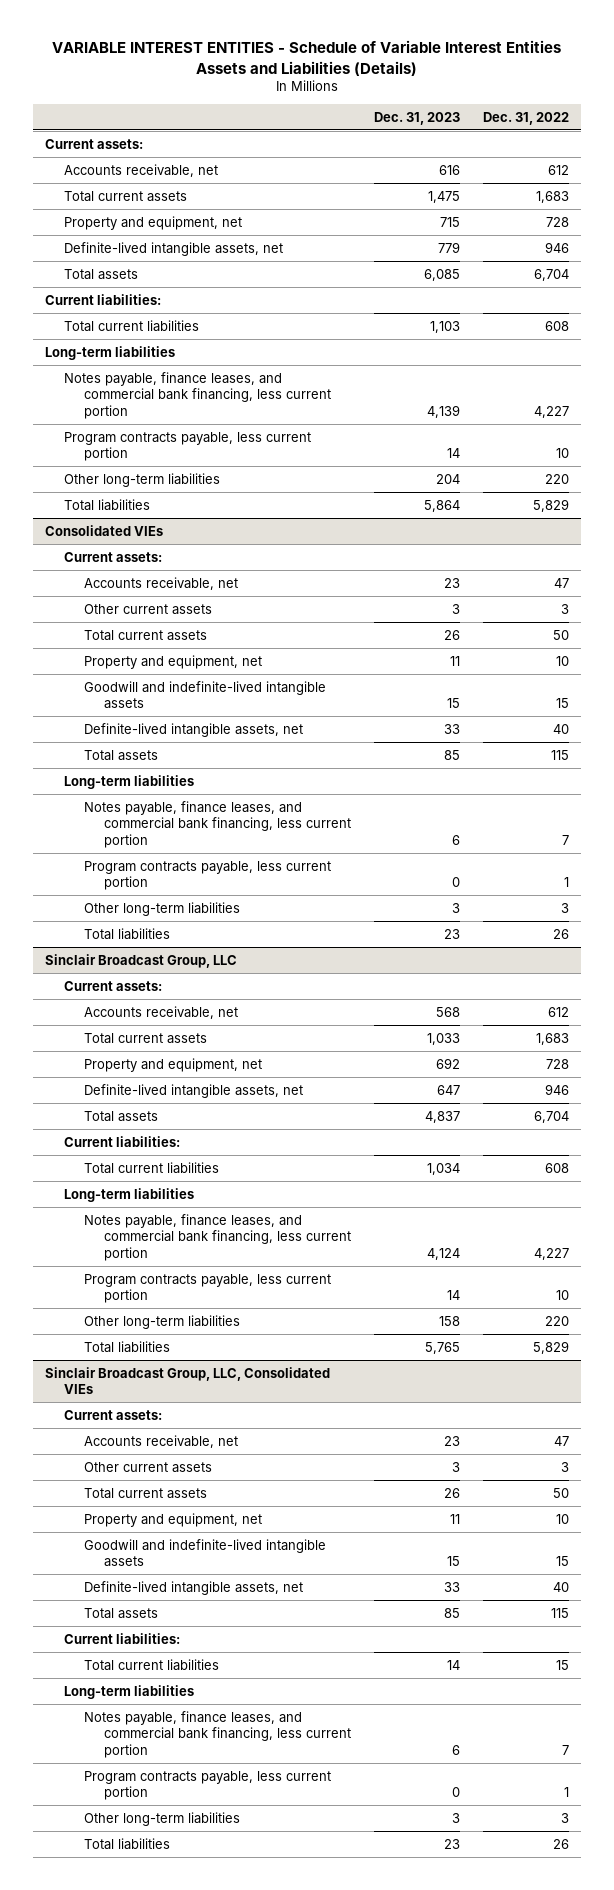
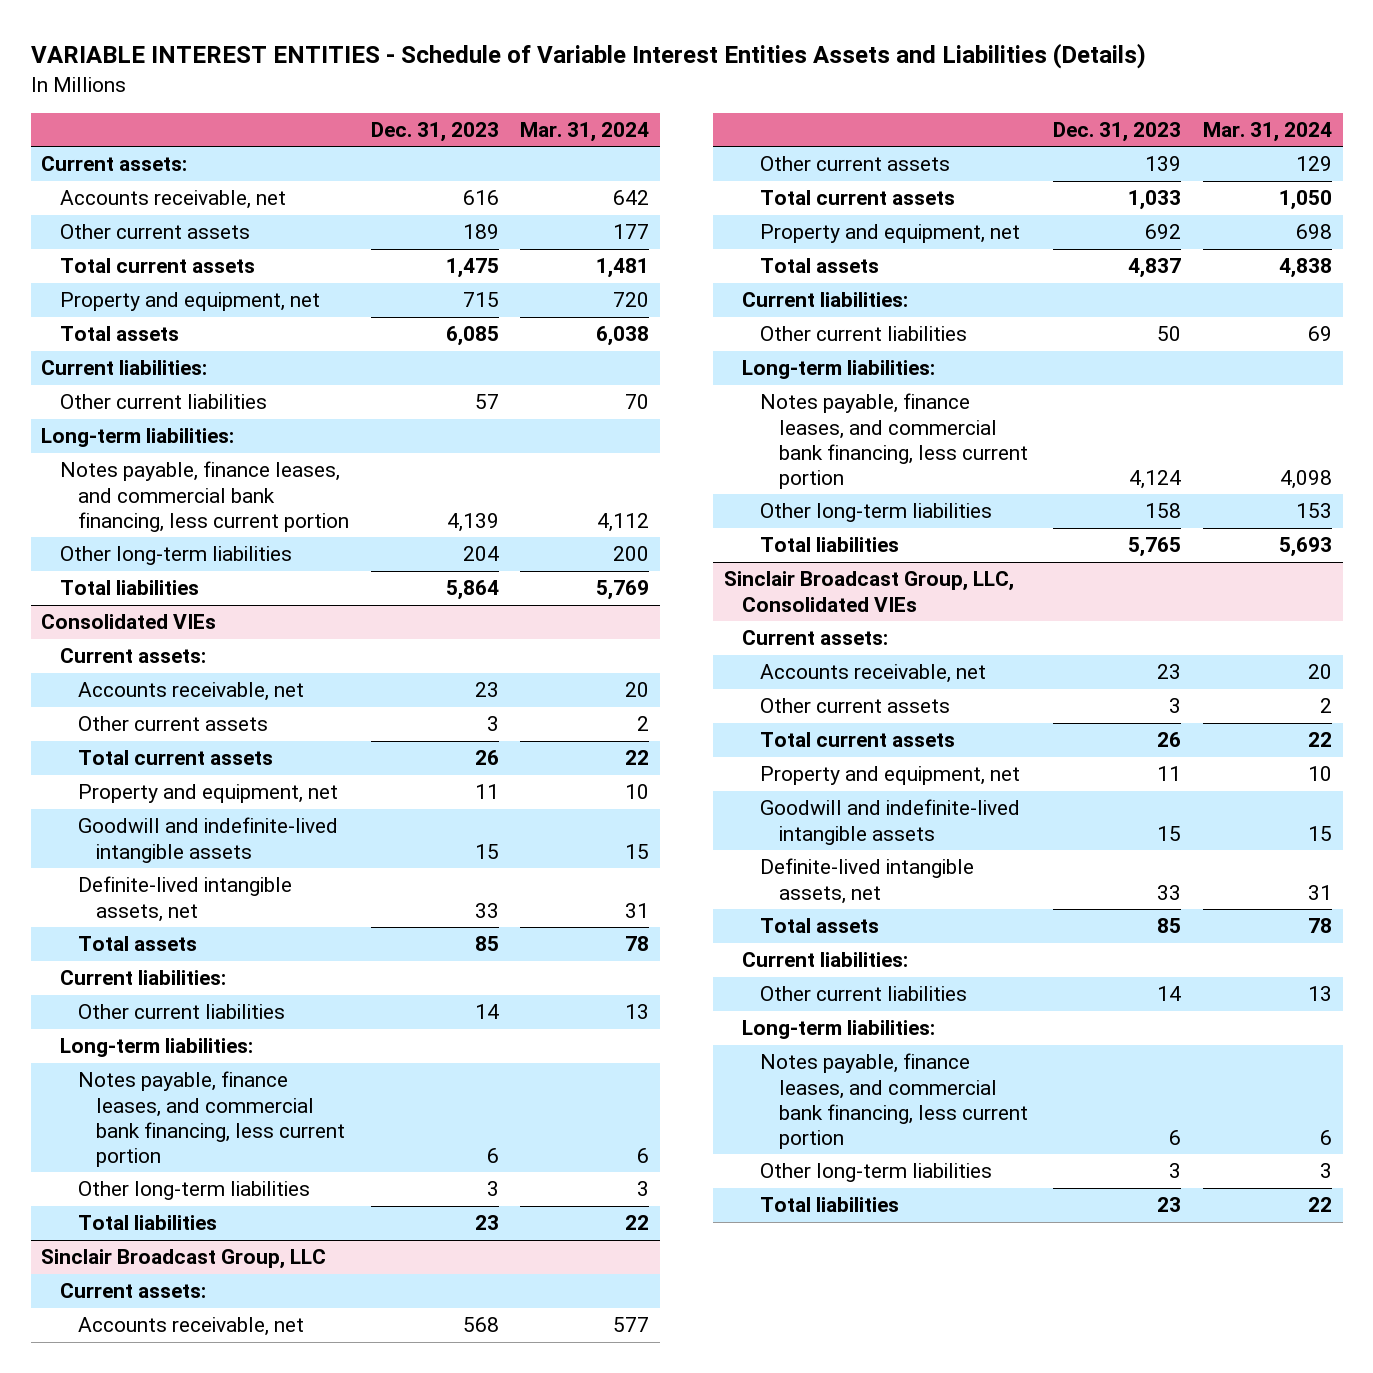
- | Dec. 31, 2023 | Dec. 31, 2022
+ | Dec. 31, 2023 | Mar. 31, 2024
+ Other current assets | 189 | 177
- Definite-lived intangible assets, net | 779 | 946
- Total current liabilities | 1,103 | 608
- Long-term liabilities
+ Other current liabilities | 57 | 70
+ Long-term liabilities:
- Program contracts payable, less current portion | 14 | 10
@ Consolidated VIEs
- Long-term liabilities
+ Current liabilities:
+ Other current liabilities | 14 | 13
+ Long-term liabilities:
- Program contracts payable, less current portion | 0 | 1
@ Sinclair Broadcast Group, LLC
+ Other current assets | 139 | 129
- Definite-lived intangible assets, net | 647 | 946
- Total current liabilities | 1,034 | 608
- Long-term liabilities
+ Other current liabilities | 50 | 69
+ Long-term liabilities:
- Program contracts payable, less current portion | 14 | 10
@ Sinclair Broadcast Group, LLC, Consolidated VIEs
- Total current liabilities | 14 | 15
- Long-term liabilities
+ Other current liabilities | 14 | 13
+ Long-term liabilities:
- Program contracts payable, less current portion | 0 | 1

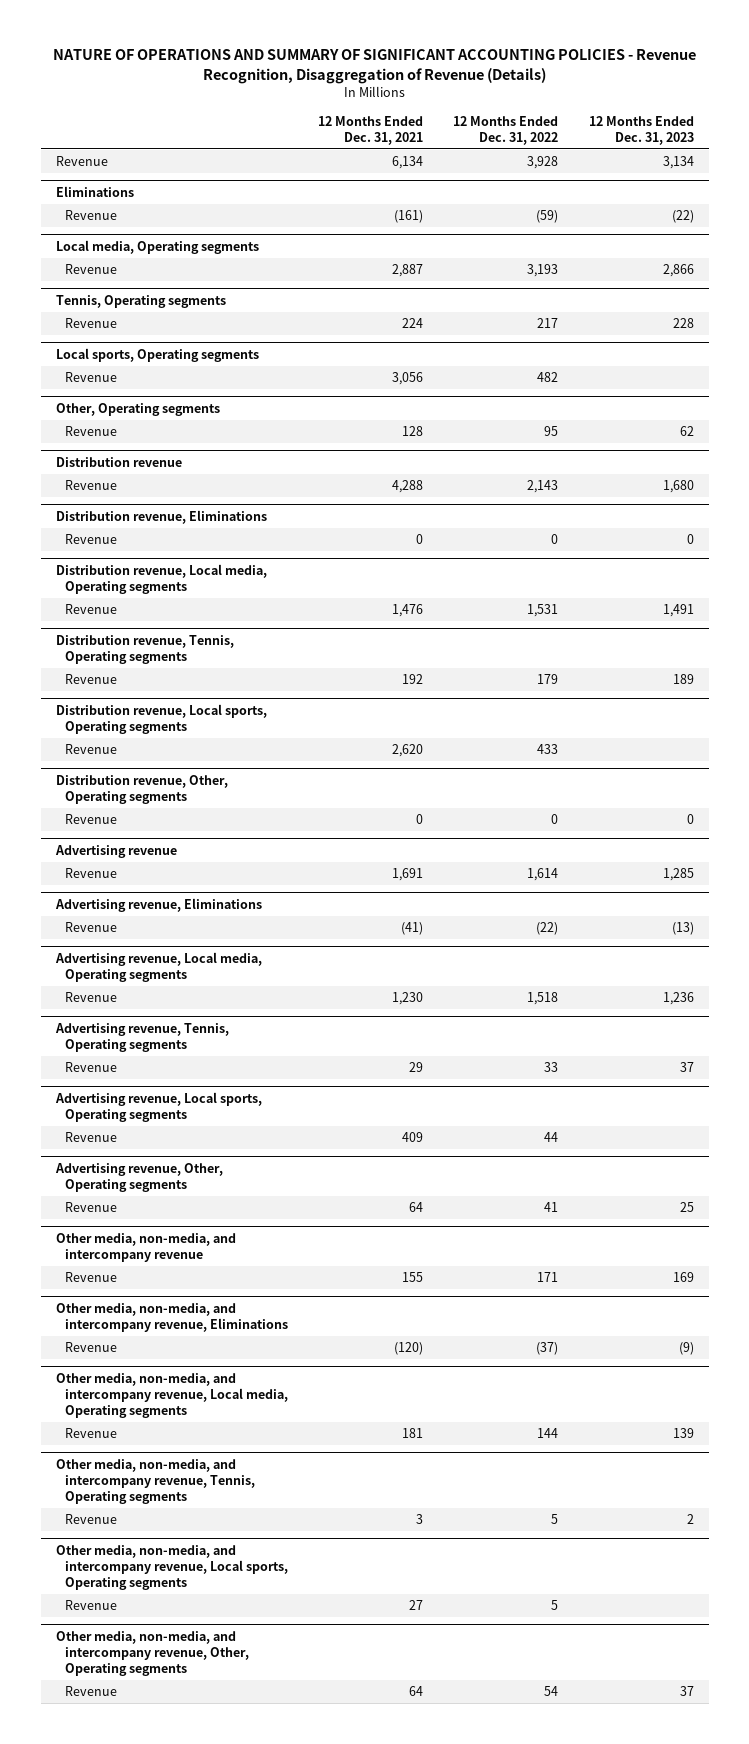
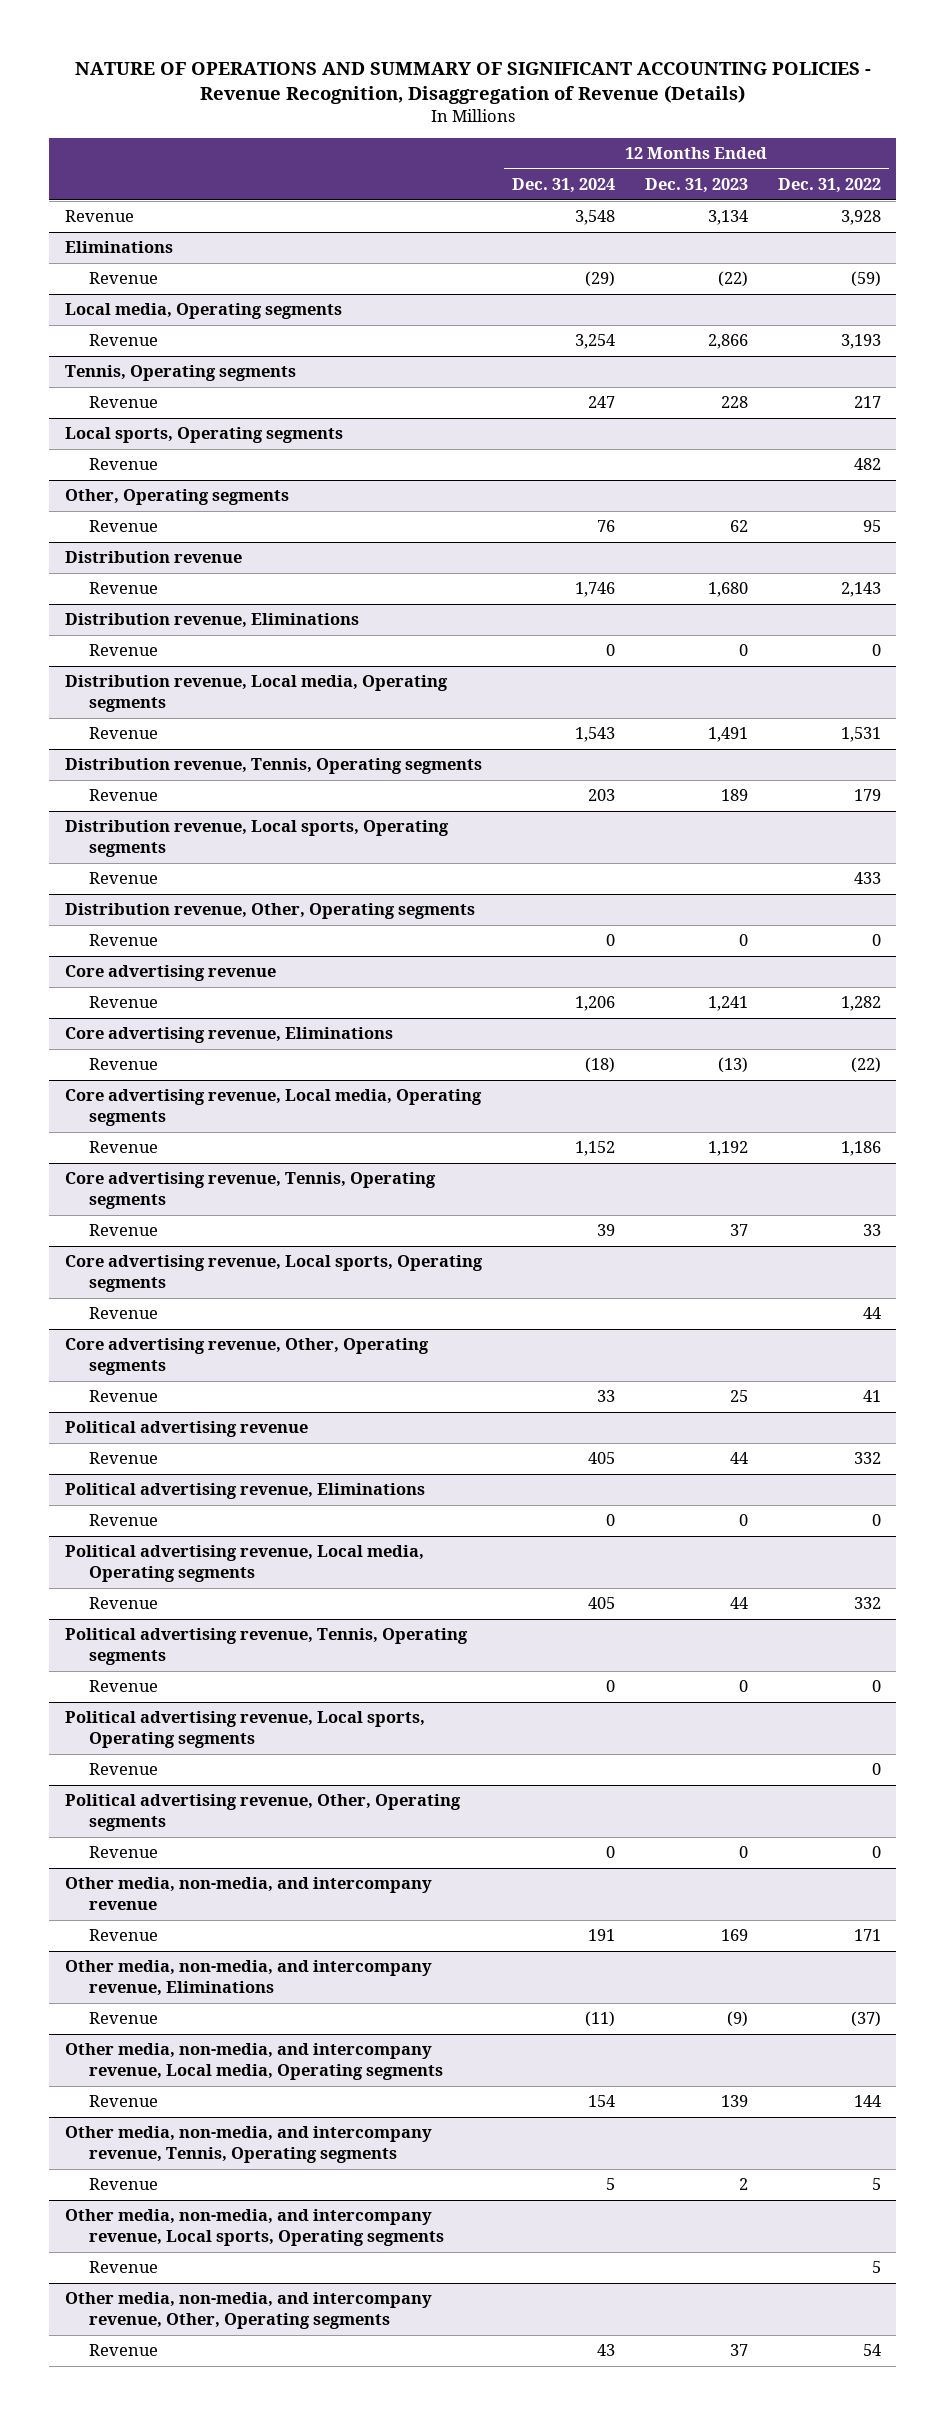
- | 12 Months Ended Dec. 31, 2021 | 12 Months Ended Dec. 31, 2022 | 12 Months Ended Dec. 31, 2023
+ | 12 Months Ended Dec. 31, 2024 | 12 Months Ended Dec. 31, 2023 | 12 Months Ended Dec. 31, 2022
- Advertising revenue
- Revenue | 1,691 | 1,614 | 1,285
- Advertising revenue, Eliminations
+ Core advertising revenue
+ Revenue | 1,206 | 1,241 | 1,282
+ Core advertising revenue, Eliminations
- Advertising revenue, Local media, Operating segments
- Revenue | 1,230 | 1,518 | 1,236
- Advertising revenue, Tennis, Operating segments
+ Core advertising revenue, Local media, Operating segments
+ Revenue | 1,152 | 1,192 | 1,186
+ Core advertising revenue, Tennis, Operating segments
- Advertising revenue, Local sports, Operating segments
+ Core advertising revenue, Local sports, Operating segments
- Advertising revenue, Other, Operating segments
+ Core advertising revenue, Other, Operating segments
+ Political advertising revenue
+ Revenue | 405 | 44 | 332
+ Political advertising revenue, Eliminations
+ Revenue | 0 | 0 | 0
+ Political advertising revenue, Local media, Operating segments
+ Revenue | 405 | 44 | 332
+ Political advertising revenue, Tennis, Operating segments
+ Revenue | 0 | 0 | 0
+ Political advertising revenue, Local sports, Operating segments
+ Revenue | | | 0
+ Political advertising revenue, Other, Operating segments
+ Revenue | 0 | 0 | 0

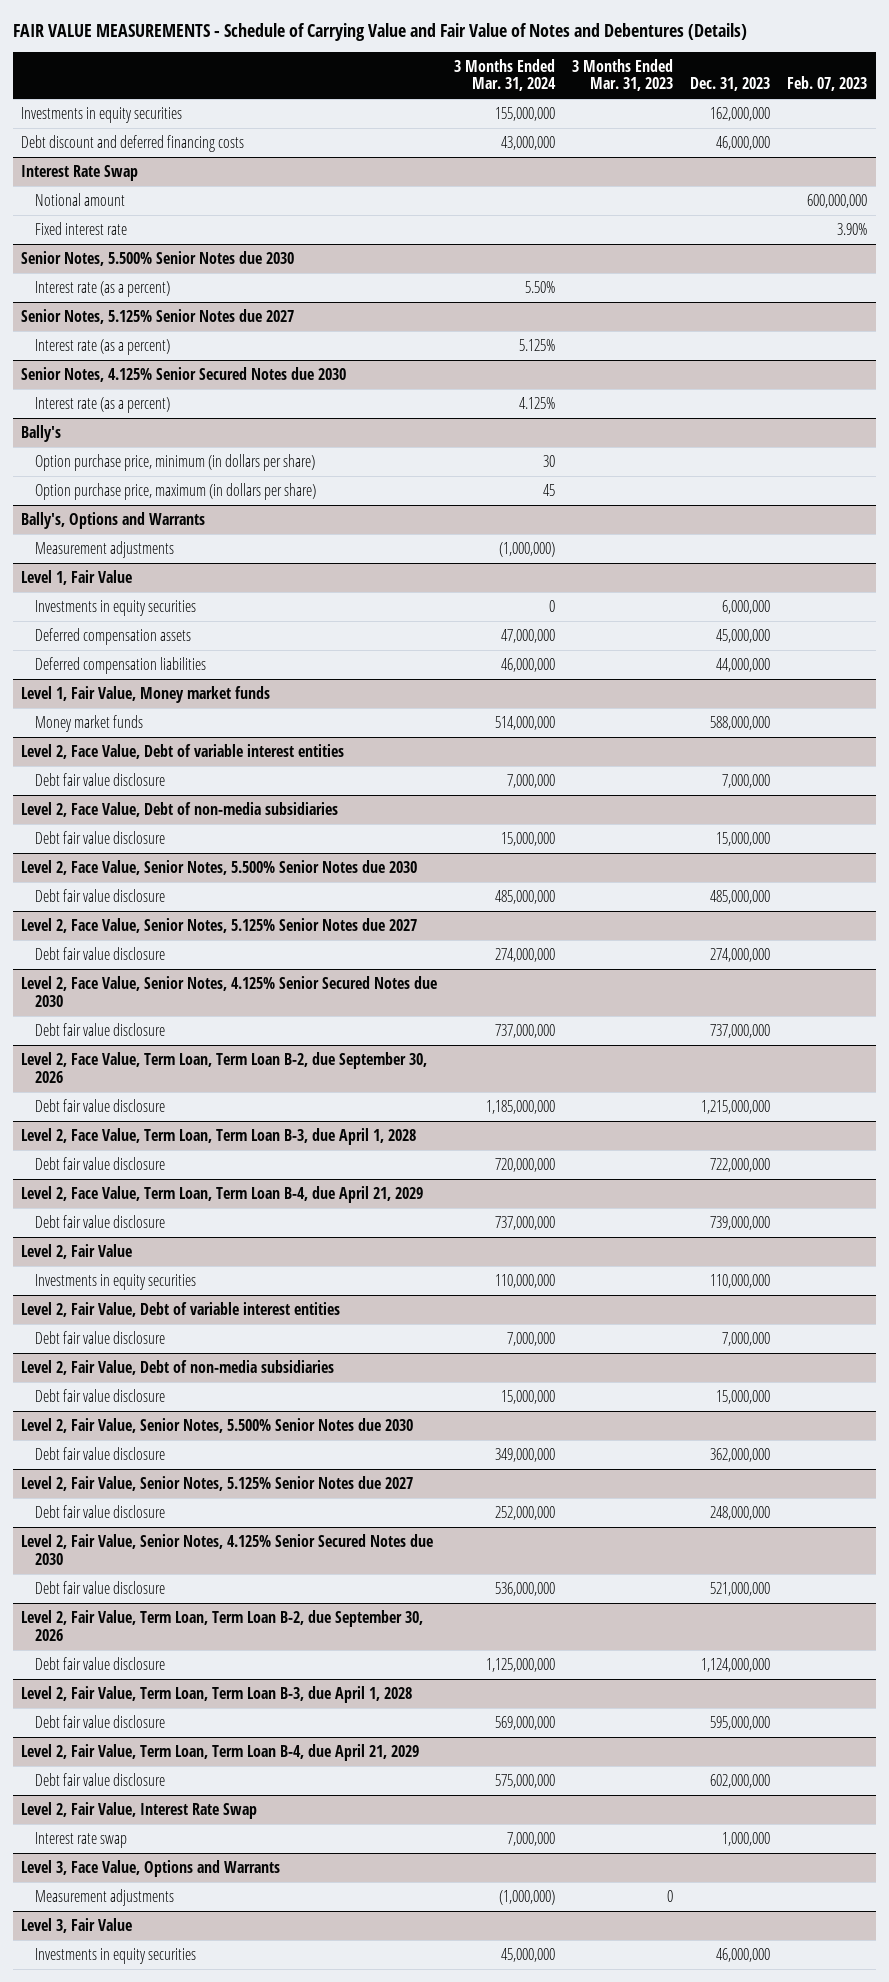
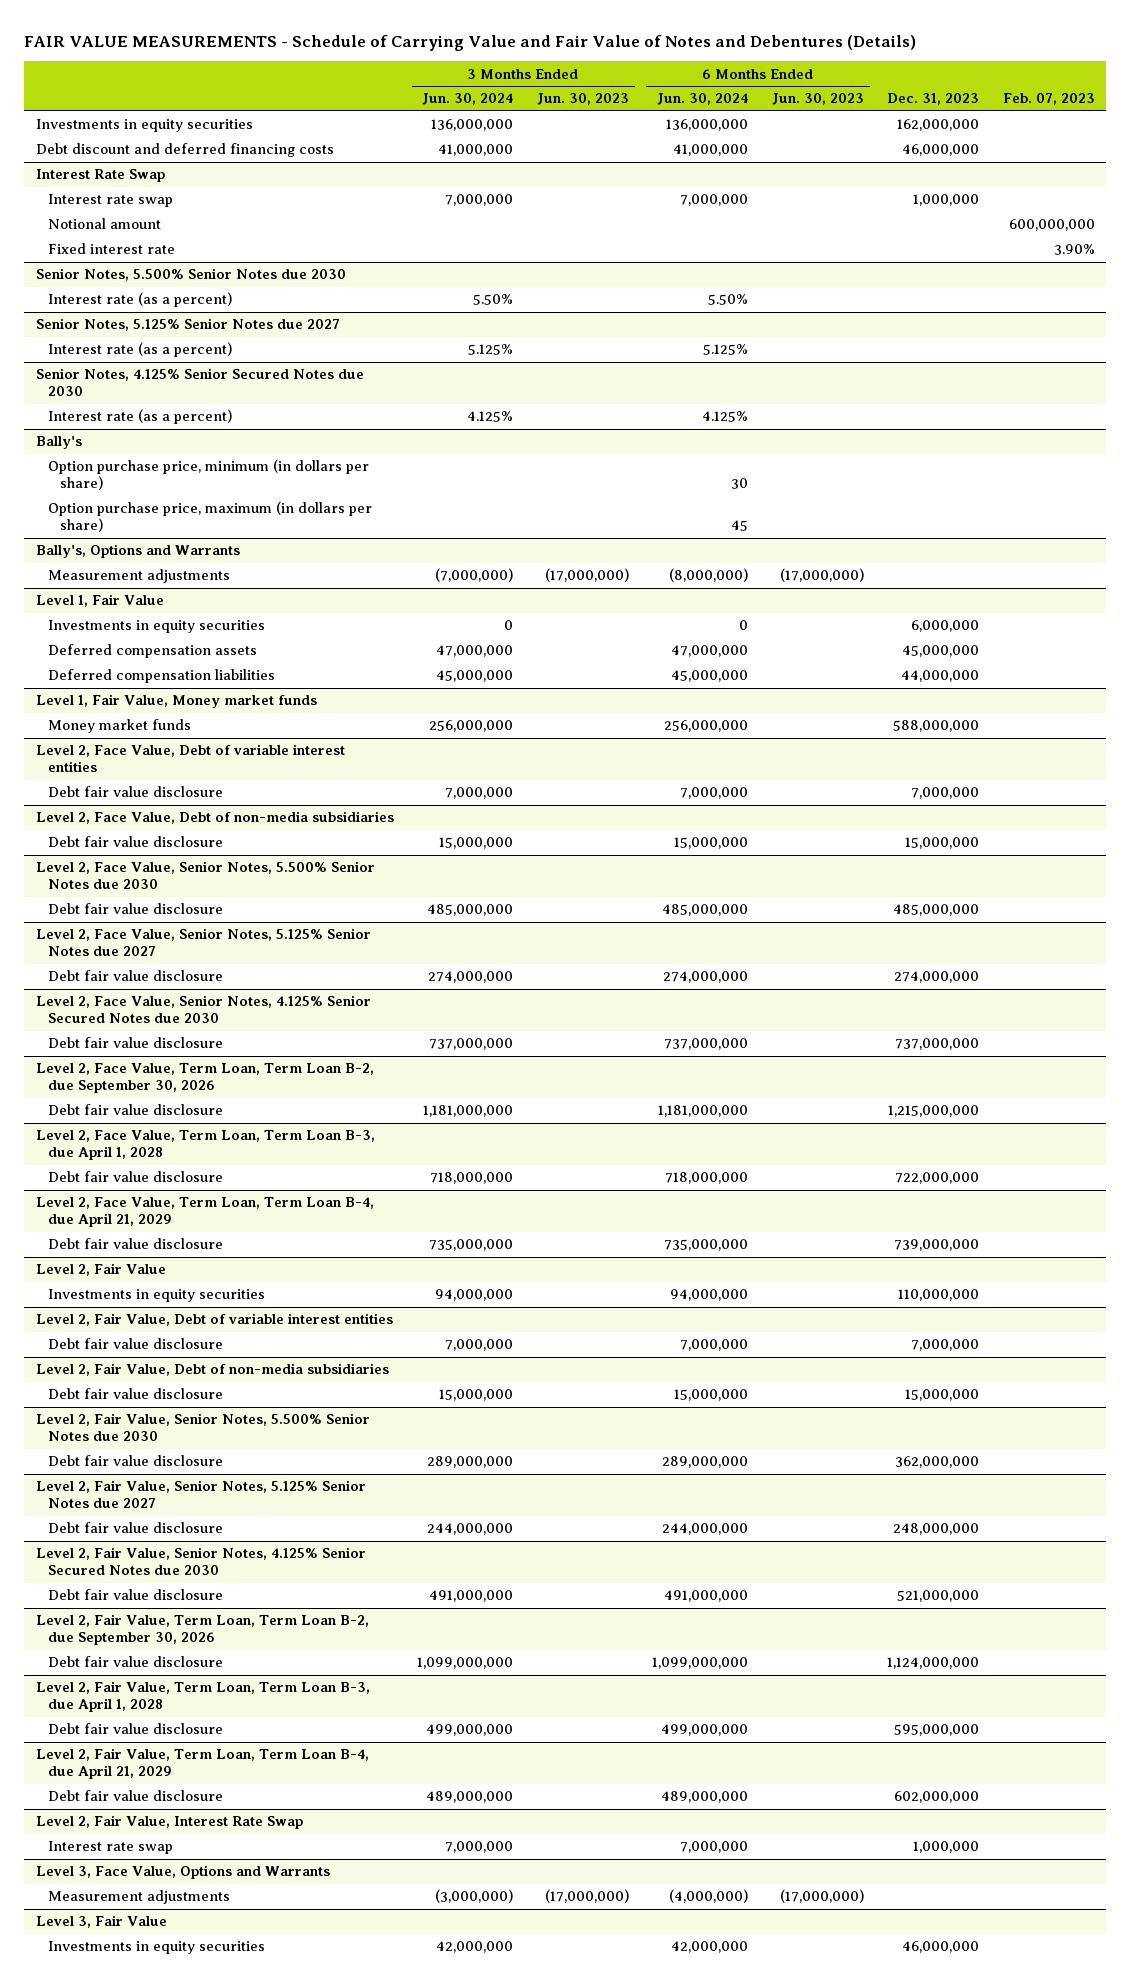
- | 3 Months Ended Mar. 31, 2024 | 3 Months Ended Mar. 31, 2023 | Dec. 31, 2023 | Feb. 07, 2023
+ | 3 Months Ended Jun. 30, 2024 | 3 Months Ended Jun. 30, 2023 | 6 Months Ended Jun. 30, 2024 | 6 Months Ended Jun. 30, 2023 | Dec. 31, 2023 | Feb. 07, 2023
@ Interest Rate Swap
+ Interest rate swap | 7,000,000 | | 7,000,000 | | 1,000,000 |

